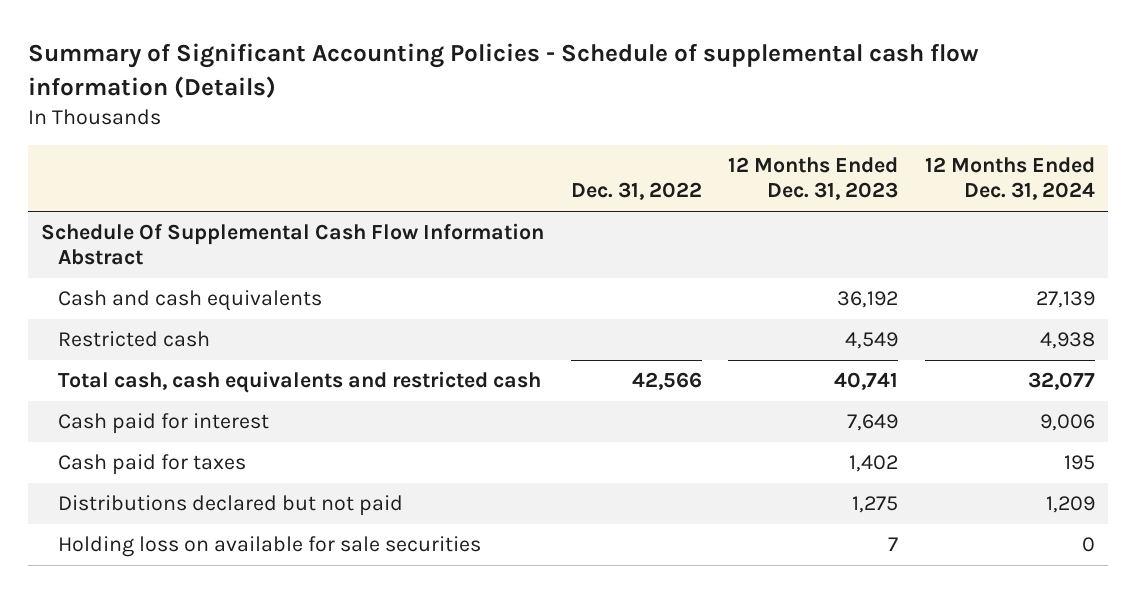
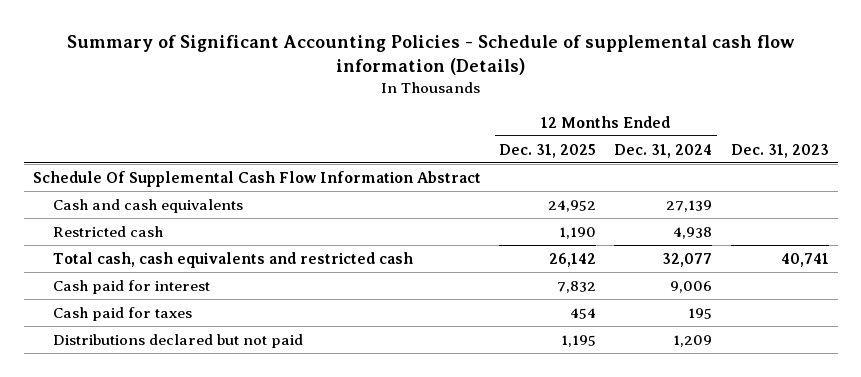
- | Dec. 31, 2022 | 12 Months Ended Dec. 31, 2023 | 12 Months Ended Dec. 31, 2024
+ | 12 Months Ended Dec. 31, 2025 | 12 Months Ended Dec. 31, 2024 | Dec. 31, 2023
- Holding loss on available for sale securities | | 7 | 0

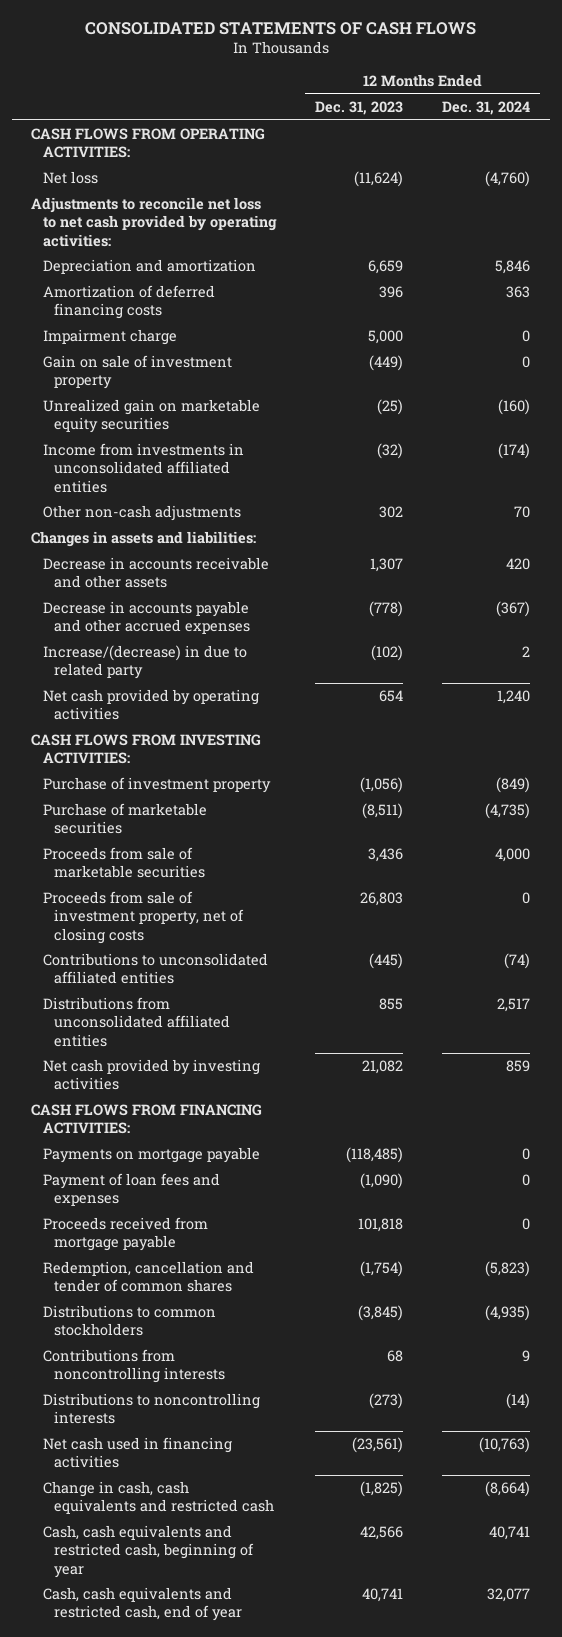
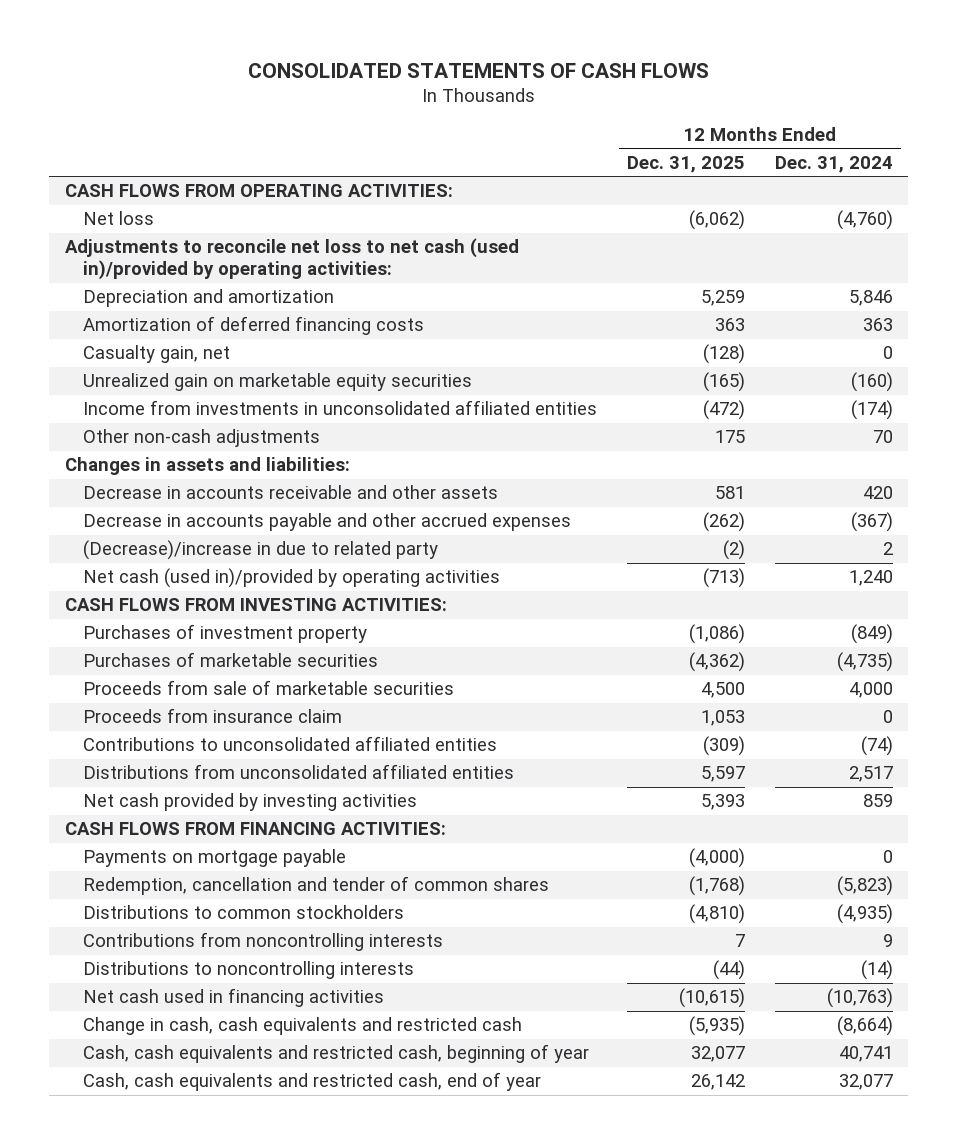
- | 12 Months Ended Dec. 31, 2023 | 12 Months Ended Dec. 31, 2024
+ | 12 Months Ended Dec. 31, 2025 | 12 Months Ended Dec. 31, 2024
- Adjustments to reconcile net loss to net cash provided by operating activities:
+ Adjustments to reconcile net loss to net cash (used in)/provided by operating activities:
- Impairment charge | 5,000 | 0
- Gain on sale of investment property | (449) | 0
+ Casualty gain, net | (128) | 0
- Increase/(decrease) in due to related party | (102) | 2
- Net cash provided by operating activities | 654 | 1,240
+ (Decrease)/increase in due to related party | (2) | 2
+ Net cash (used in)/provided by operating activities | (713) | 1,240
- Purchase of investment property | (1,056) | (849)
- Purchase of marketable securities | (8,511) | (4,735)
+ Purchases of investment property | (1,086) | (849)
+ Purchases of marketable securities | (4,362) | (4,735)
- Proceeds from sale of investment property, net of closing costs | 26,803 | 0
+ Proceeds from insurance claim | 1,053 | 0
- Payment of loan fees and expenses | (1,090) | 0
- Proceeds received from mortgage payable | 101,818 | 0

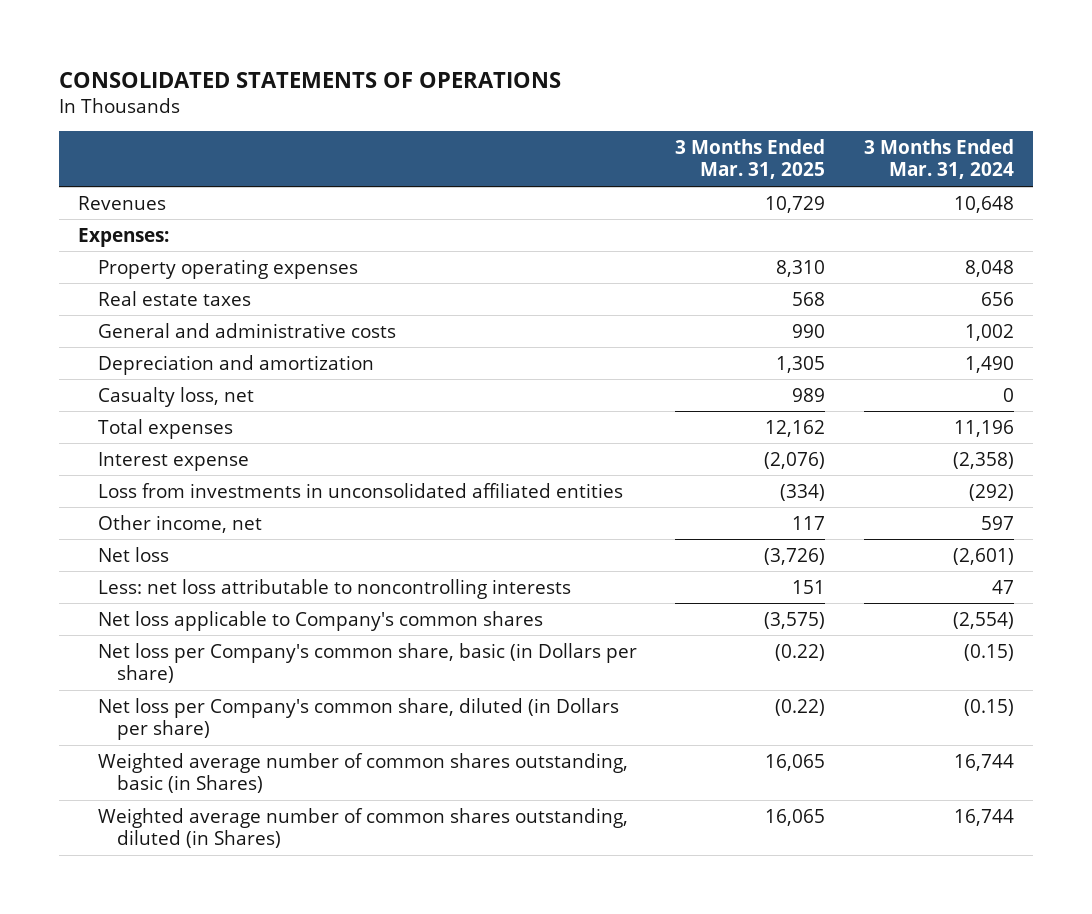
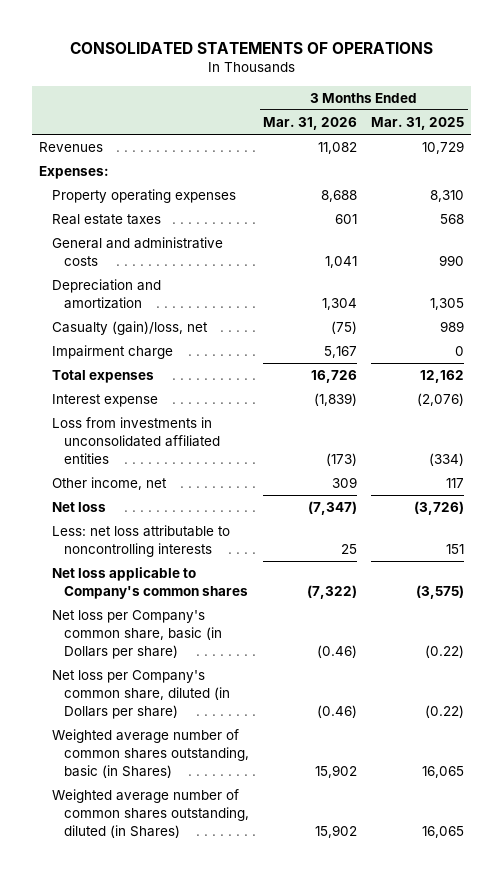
- | 3 Months Ended Mar. 31, 2025 | 3 Months Ended Mar. 31, 2024
+ | 3 Months Ended Mar. 31, 2026 | 3 Months Ended Mar. 31, 2025
- Casualty loss, net | 989 | 0
+ Casualty (gain)/loss, net | (75) | 989
+ Impairment charge | 5,167 | 0

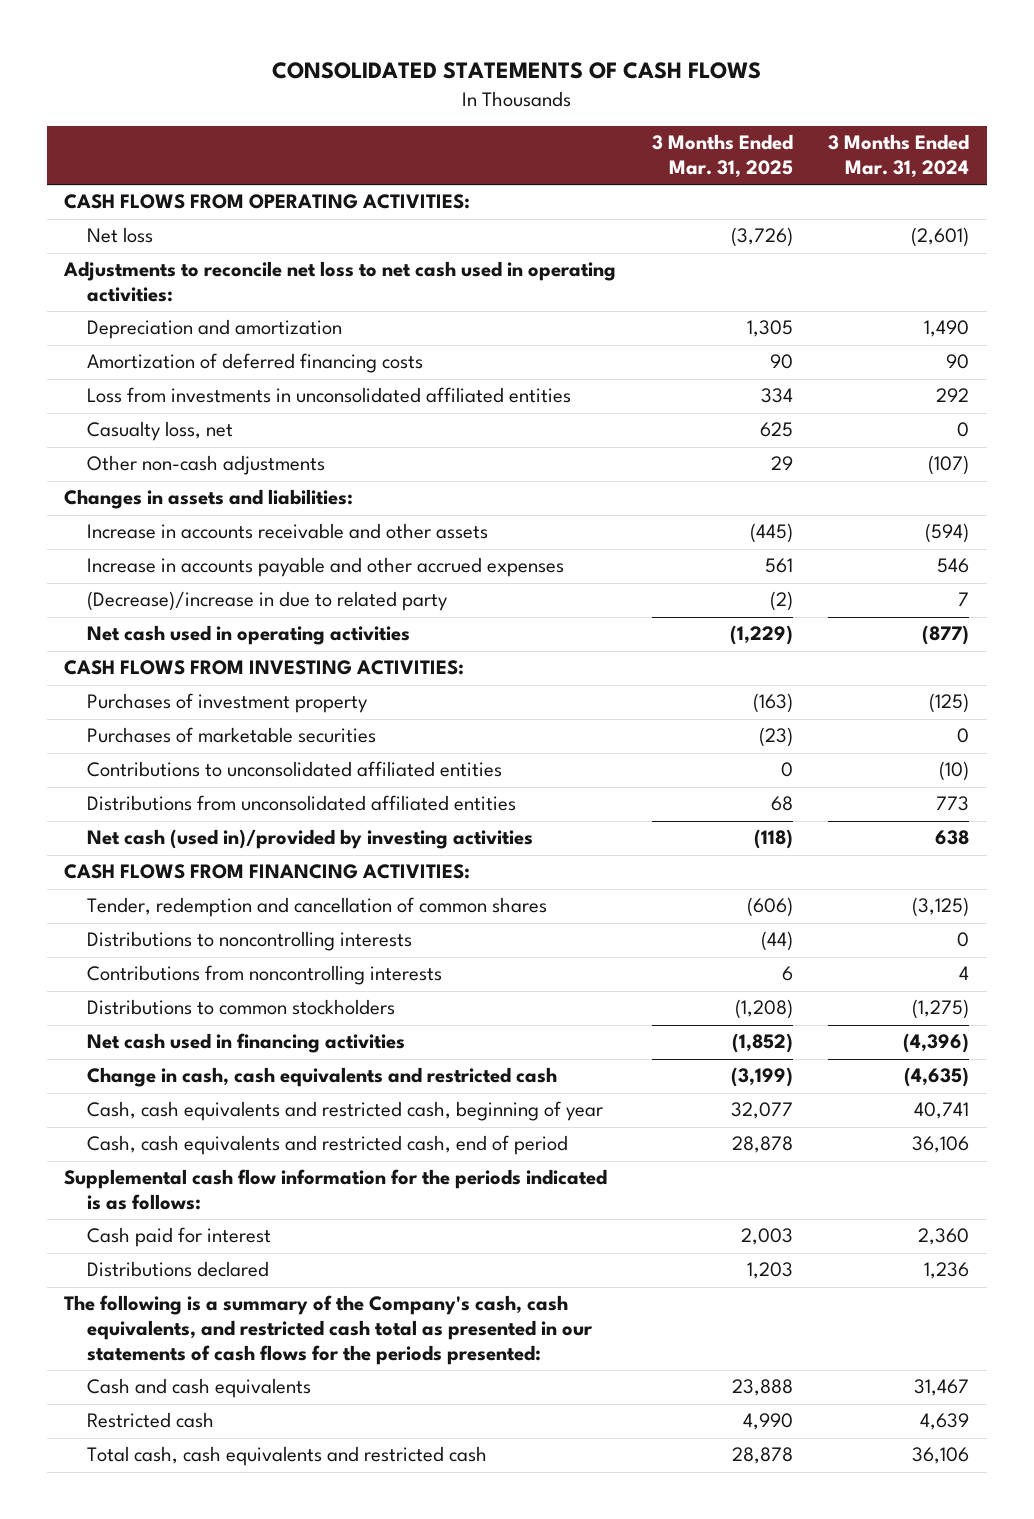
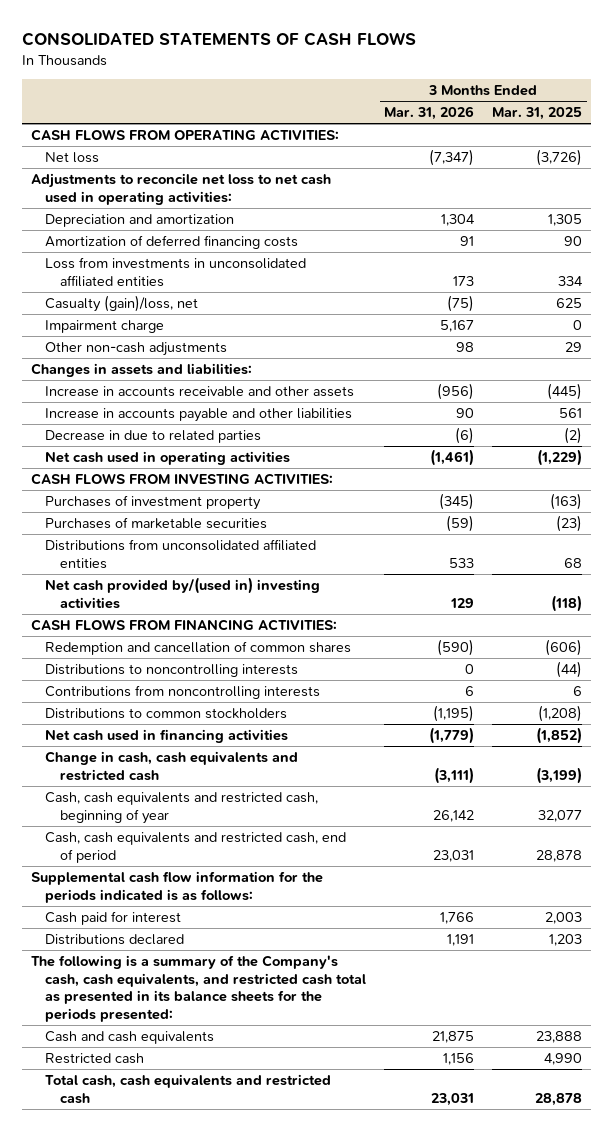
- | 3 Months Ended Mar. 31, 2025 | 3 Months Ended Mar. 31, 2024
+ | 3 Months Ended Mar. 31, 2026 | 3 Months Ended Mar. 31, 2025
- Casualty loss, net | 625 | 0
+ Casualty (gain)/loss, net | (75) | 625
+ Impairment charge | 5,167 | 0
- Increase in accounts payable and other accrued expenses | 561 | 546
- (Decrease)/increase in due to related party | (2) | 7
+ Increase in accounts payable and other liabilities | 90 | 561
+ Decrease in due to related parties | (6) | (2)
- Contributions to unconsolidated affiliated entities | 0 | (10)
- Net cash (used in)/provided by investing activities | (118) | 638
+ Net cash provided by/(used in) investing activities | 129 | (118)
- Tender, redemption and cancellation of common shares | (606) | (3,125)
+ Redemption and cancellation of common shares | (590) | (606)
- The following is a summary of the Company's cash, cash equivalents, and restricted cash total as presented in our statements of cash flows for the periods presented:
+ The following is a summary of the Company's cash, cash equivalents, and restricted cash total as presented in its balance sheets for the periods presented:

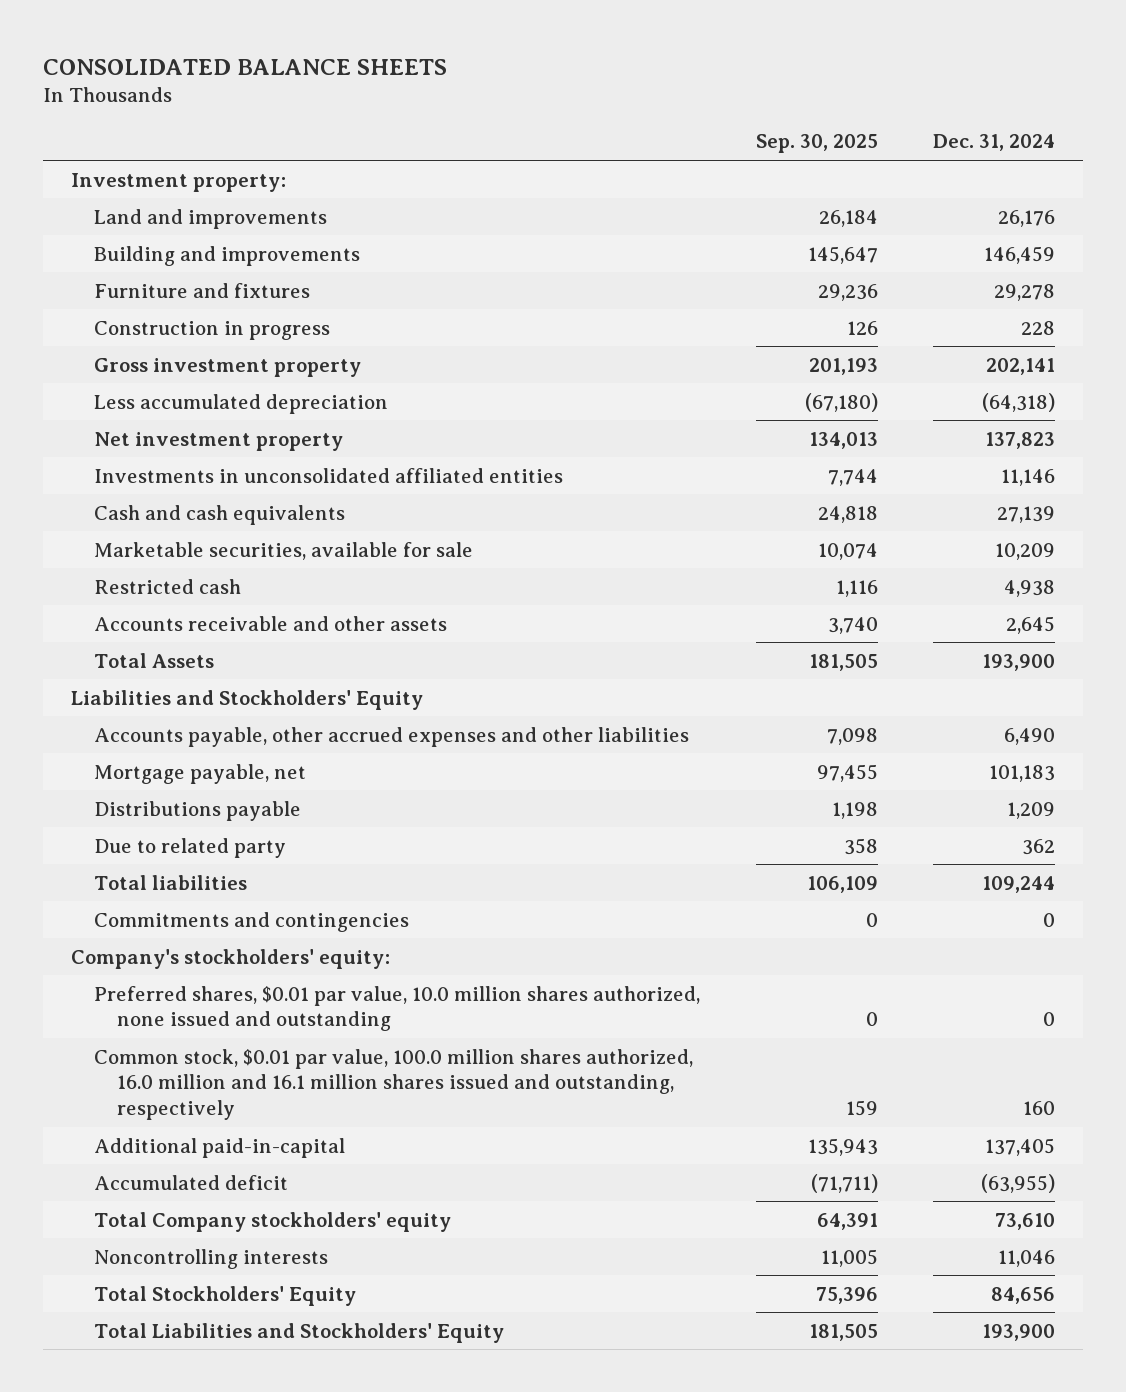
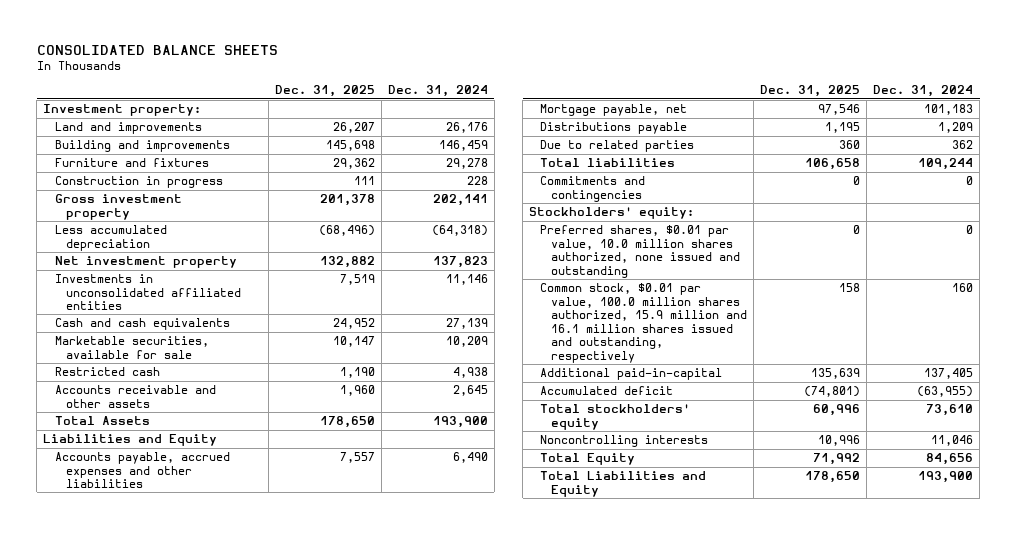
- | Sep. 30, 2025 | Dec. 31, 2024
+ | Dec. 31, 2025 | Dec. 31, 2024
- Liabilities and Stockholders' Equity
- Accounts payable, other accrued expenses and other liabilities | 7,098 | 6,490
+ Liabilities and Equity
+ Accounts payable, accrued expenses and other liabilities | 7,557 | 6,490
- Due to related party | 358 | 362
+ Due to related parties | 360 | 362
- Company's stockholders' equity:
+ Stockholders' equity:
- Common stock, $0.01 par value, 100.0 million shares authorized, 16.0 million and 16.1 million shares issued and outstanding, respectively | 159 | 160
+ Common stock, $0.01 par value, 100.0 million shares authorized, 15.9 million and 16.1 million shares issued and outstanding, respectively | 158 | 160
- Total Company stockholders' equity | 64,391 | 73,610
+ Total stockholders' equity | 60,996 | 73,610
- Total Stockholders' Equity | 75,396 | 84,656
- Total Liabilities and Stockholders' Equity | 181,505 | 193,900
+ Total Equity | 71,992 | 84,656
+ Total Liabilities and Equity | 178,650 | 193,900

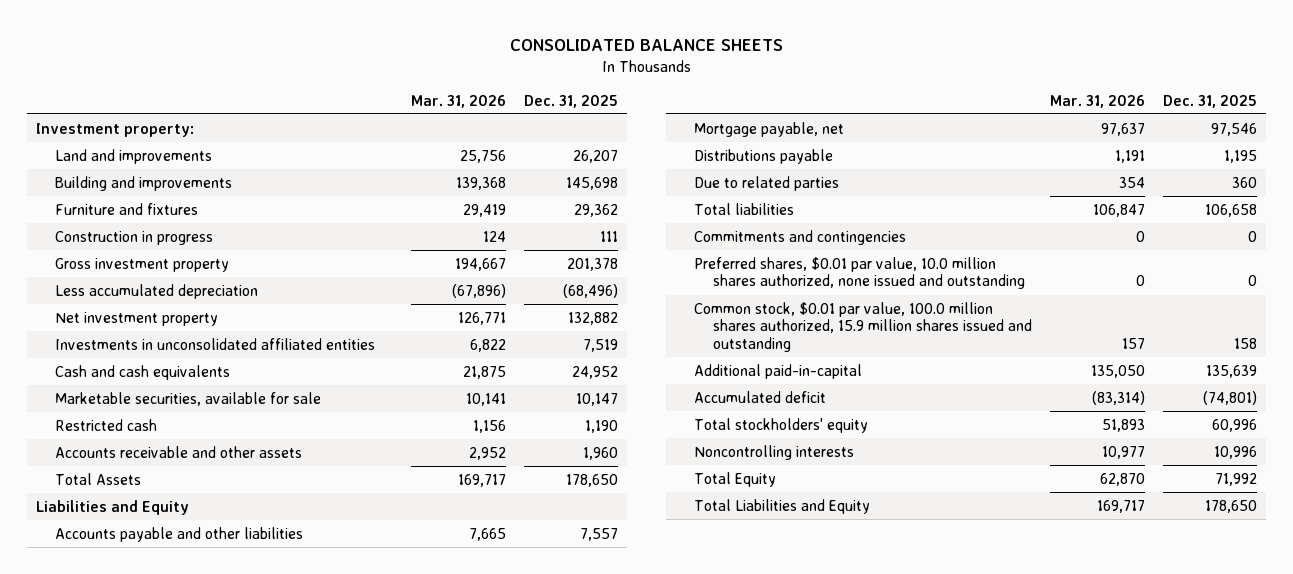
- | Dec. 31, 2025 | Dec. 31, 2024
+ | Mar. 31, 2026 | Dec. 31, 2025
- Accounts payable, accrued expenses and other liabilities | 7,557 | 6,490
+ Accounts payable and other liabilities | 7,665 | 7,557
- Stockholders' equity:
- Common stock, $0.01 par value, 100.0 million shares authorized, 15.9 million and 16.1 million shares issued and outstanding, respectively | 158 | 160
+ Common stock, $0.01 par value, 100.0 million shares authorized, 15.9 million shares issued and outstanding | 157 | 158

